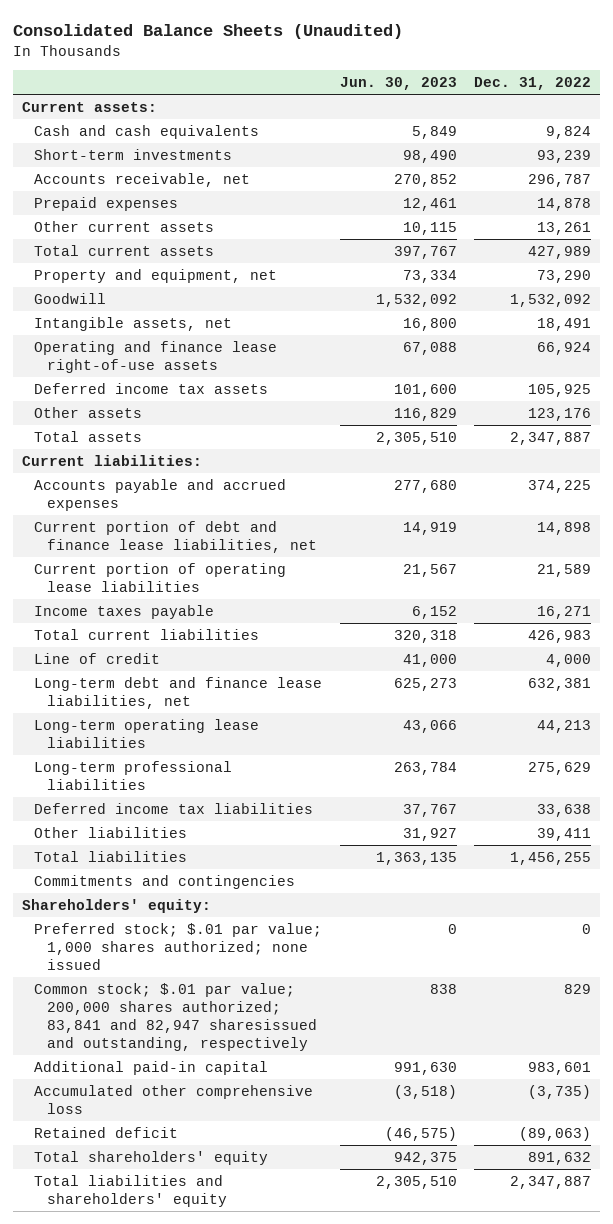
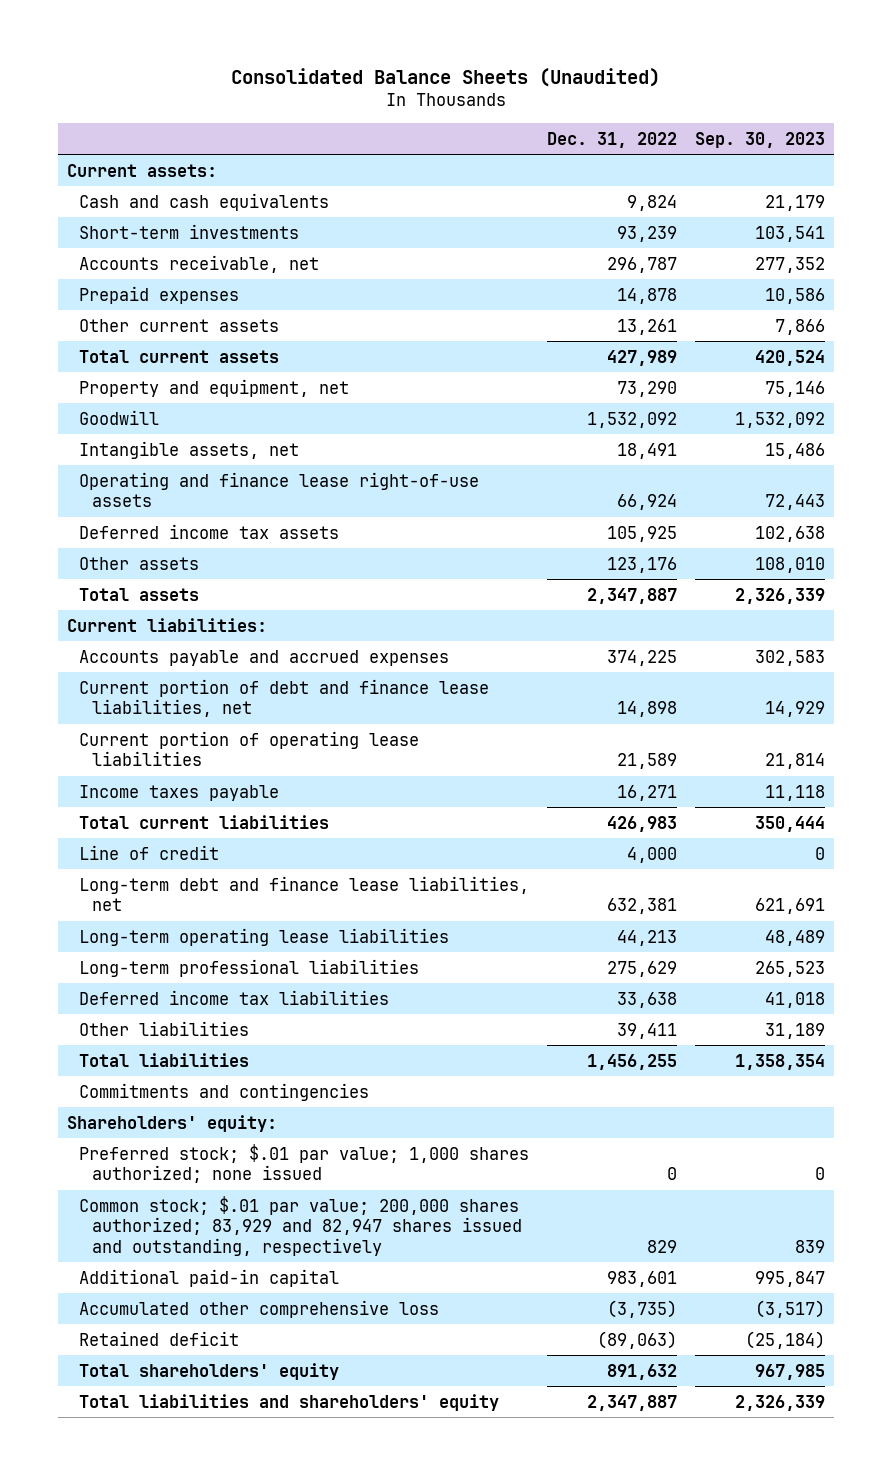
- | Jun. 30, 2023 | Dec. 31, 2022
+ | Dec. 31, 2022 | Sep. 30, 2023
- Common stock; $.01 par value; 200,000 shares authorized; 83,841 and 82,947 sharesissued and outstanding, respectively | 838 | 829
+ Common stock; $.01 par value; 200,000 shares authorized; 83,929 and 82,947 shares issued and outstanding, respectively | 829 | 839

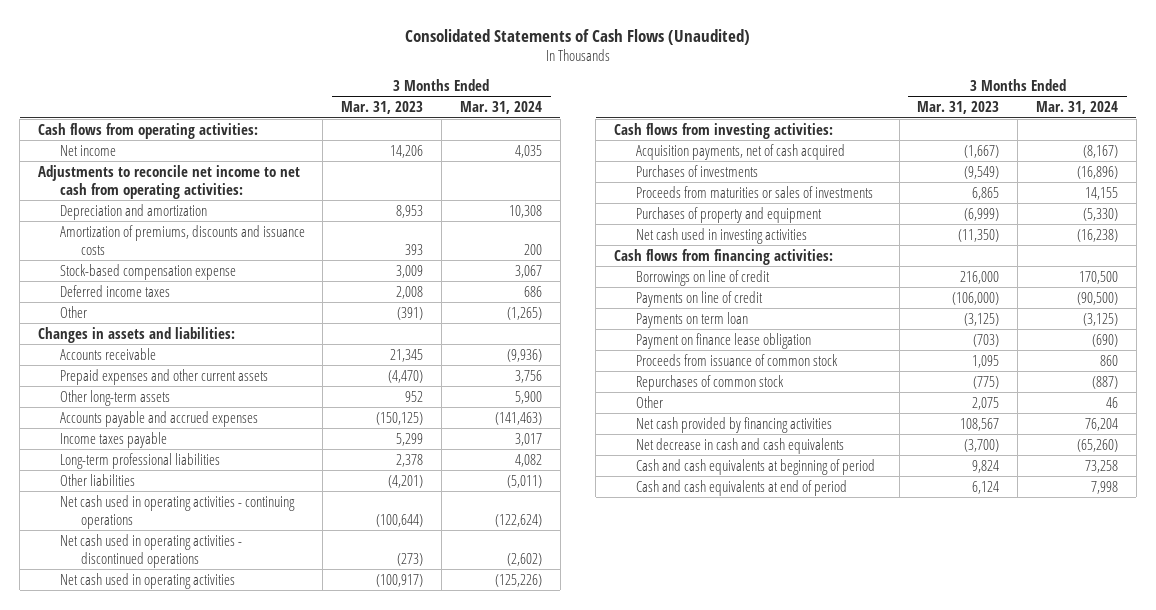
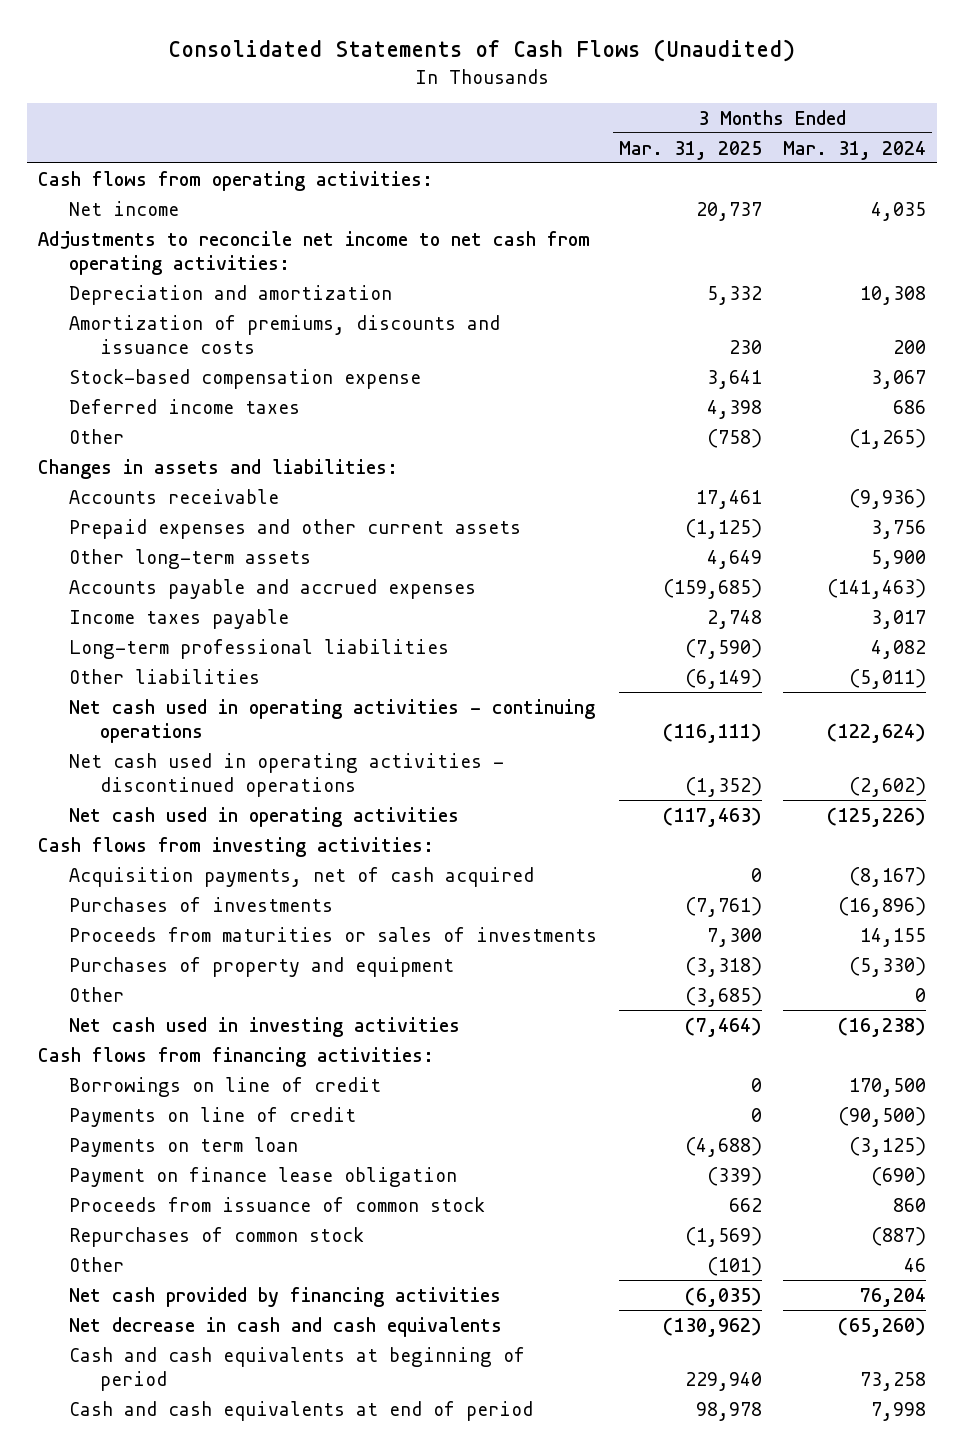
- | 3 Months Ended Mar. 31, 2023 | 3 Months Ended Mar. 31, 2024
+ | 3 Months Ended Mar. 31, 2025 | 3 Months Ended Mar. 31, 2024
+ Other | (3,685) | 0

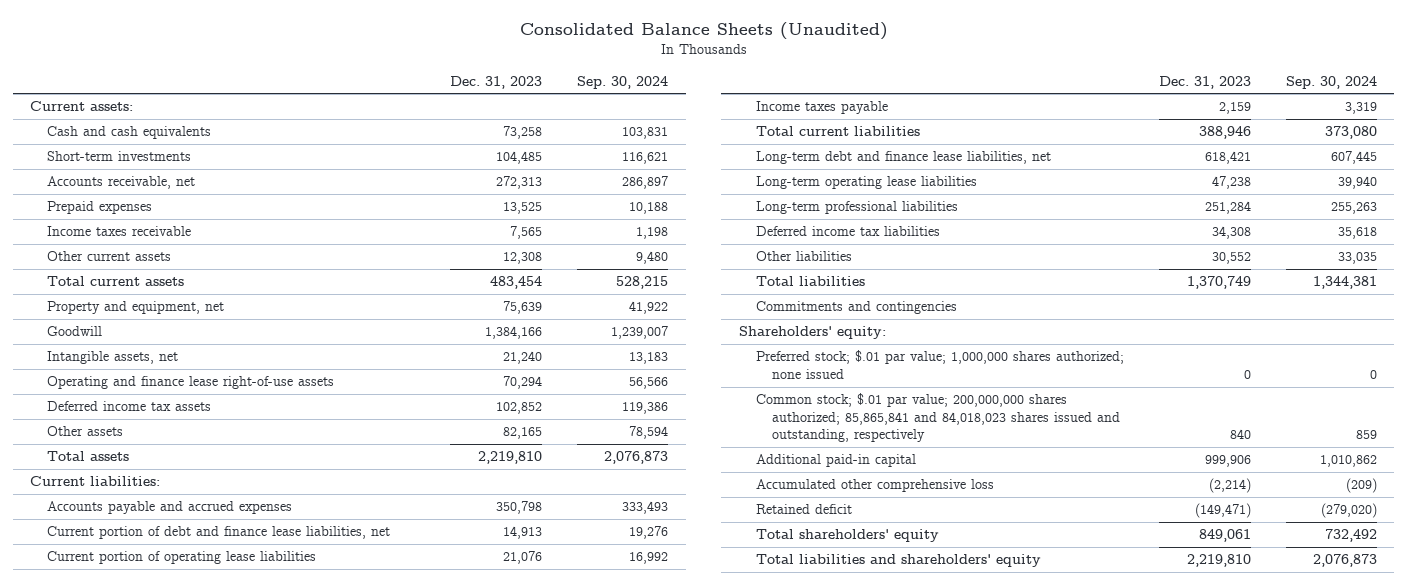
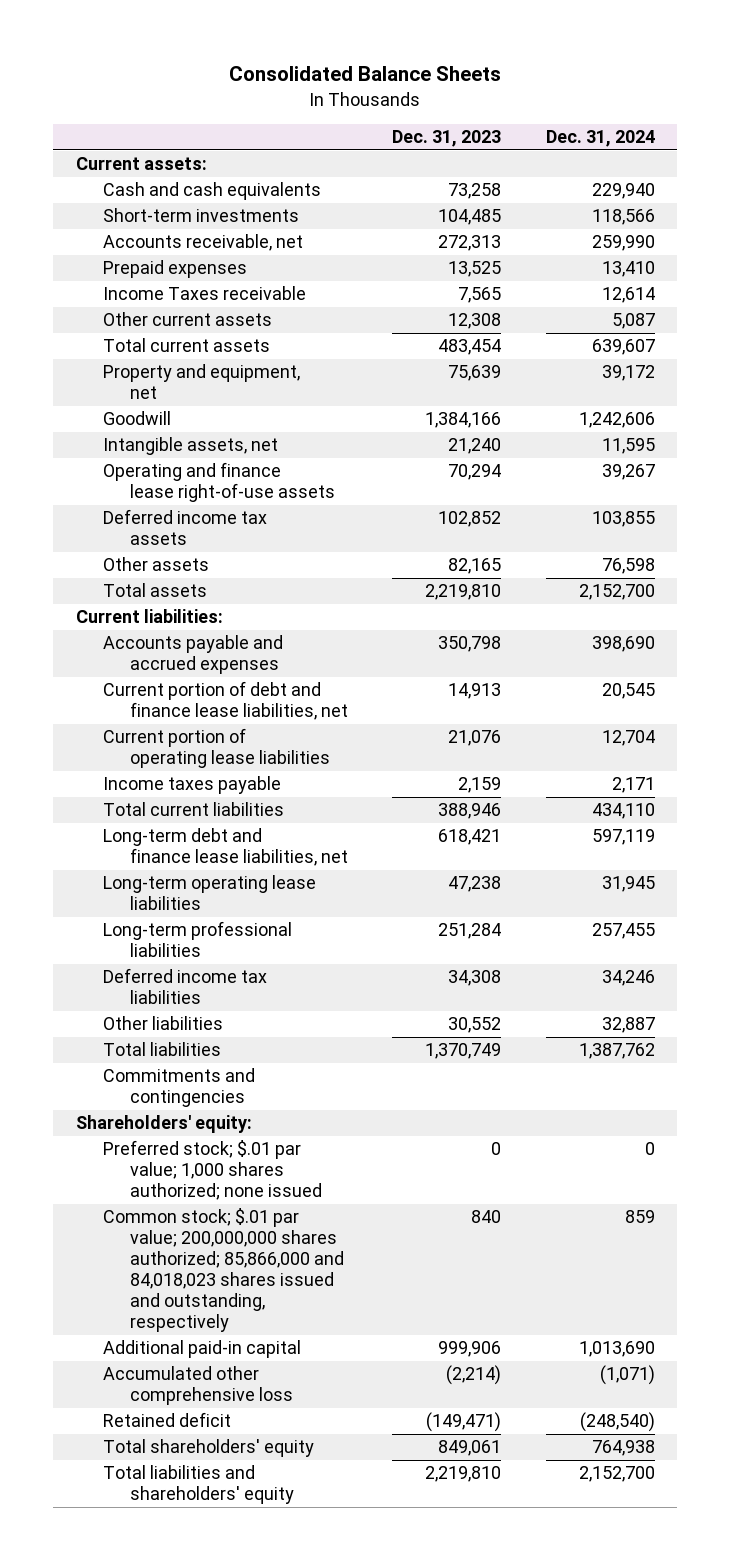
- Consolidated Balance Sheets (Unaudited)
+ Consolidated Balance Sheets
- | Dec. 31, 2023 | Sep. 30, 2024
+ | Dec. 31, 2023 | Dec. 31, 2024
- Income taxes receivable | 7,565 | 1,198
+ Income Taxes receivable | 7,565 | 12,614
- Preferred stock; $.01 par value; 1,000,000 shares authorized; none issued | 0 | 0
- Common stock; $.01 par value; 200,000,000 shares authorized; 85,865,841 and 84,018,023 shares issued and outstanding, respectively | 840 | 859
+ Preferred stock; $.01 par value; 1,000 shares authorized; none issued | 0 | 0
+ Common stock; $.01 par value; 200,000,000 shares authorized; 85,866,000 and 84,018,023 shares issued and outstanding, respectively | 840 | 859

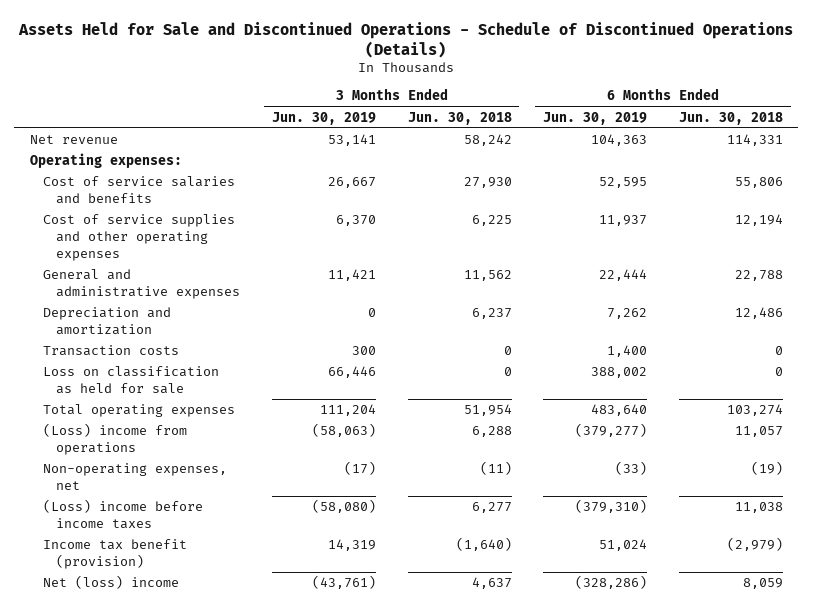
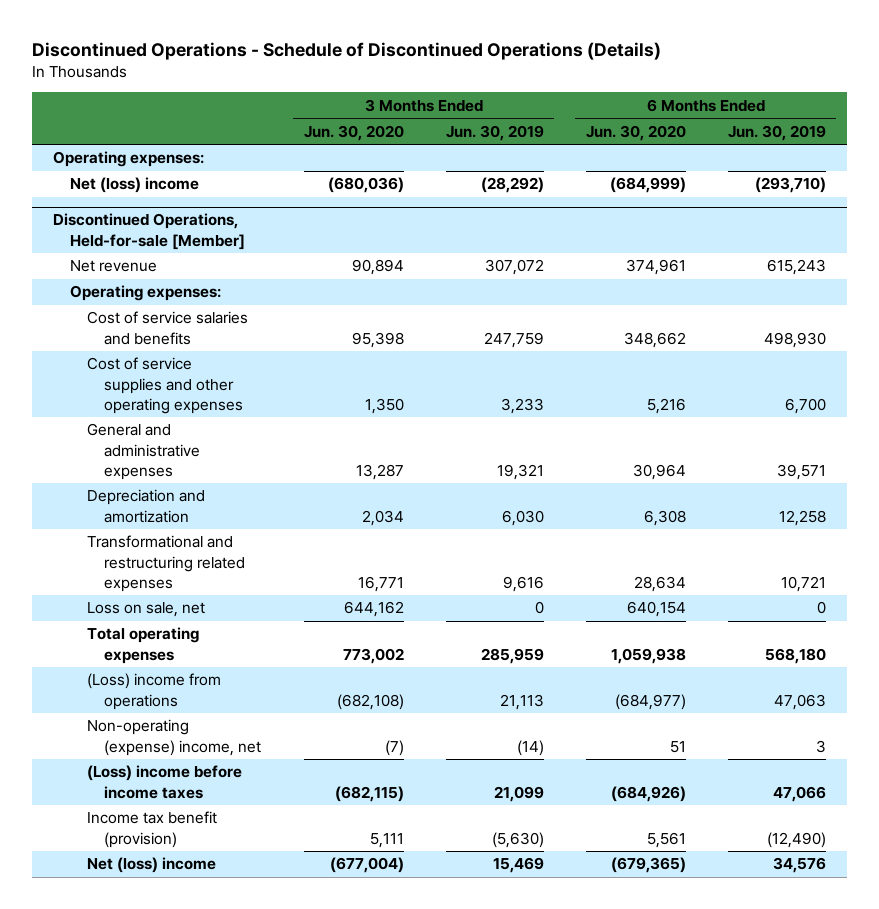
- Assets Held for Sale and Discontinued Operations - Schedule of Discontinued Operations (Details)
+ Discontinued Operations - Schedule of Discontinued Operations (Details)
- | 3 Months Ended Jun. 30, 2019 | 3 Months Ended Jun. 30, 2018 | 6 Months Ended Jun. 30, 2019 | 6 Months Ended Jun. 30, 2018
+ | 3 Months Ended Jun. 30, 2020 | 3 Months Ended Jun. 30, 2019 | 6 Months Ended Jun. 30, 2020 | 6 Months Ended Jun. 30, 2019
- Net revenue | 53,141 | 58,242 | 104,363 | 114,331
- Cost of service salaries and benefits | 26,667 | 27,930 | 52,595 | 55,806
- Cost of service supplies and other operating expenses | 6,370 | 6,225 | 11,937 | 12,194
- General and administrative expenses | 11,421 | 11,562 | 22,444 | 22,788
- Depreciation and amortization | 0 | 6,237 | 7,262 | 12,486
- Transaction costs | 300 | 0 | 1,400 | 0
- Loss on classification as held for sale | 66,446 | 0 | 388,002 | 0
- Total operating expenses | 111,204 | 51,954 | 483,640 | 103,274
- (Loss) income from operations | (58,063) | 6,288 | (379,277) | 11,057
- Non-operating expenses, net | (17) | (11) | (33) | (19)
- (Loss) income before income taxes | (58,080) | 6,277 | (379,310) | 11,038
- Income tax benefit (provision) | 14,319 | (1,640) | 51,024 | (2,979)
- Net (loss) income | (43,761) | 4,637 | (328,286) | 8,059
+ Net (loss) income | (680,036) | (28,292) | (684,999) | (293,710)
+ Discontinued Operations, Held-for-sale [Member]
+ Net revenue | 90,894 | 307,072 | 374,961 | 615,243
+ Operating expenses:
+ Cost of service salaries and benefits | 95,398 | 247,759 | 348,662 | 498,930
+ Cost of service supplies and other operating expenses | 1,350 | 3,233 | 5,216 | 6,700
+ General and administrative expenses | 13,287 | 19,321 | 30,964 | 39,571
+ Depreciation and amortization | 2,034 | 6,030 | 6,308 | 12,258
+ Transformational and restructuring related expenses | 16,771 | 9,616 | 28,634 | 10,721
+ Loss on sale, net | 644,162 | 0 | 640,154 | 0
+ Total operating expenses | 773,002 | 285,959 | 1,059,938 | 568,180
+ (Loss) income from operations | (682,108) | 21,113 | (684,977) | 47,063
+ Non-operating (expense) income, net | (7) | (14) | 51 | 3
+ (Loss) income before income taxes | (682,115) | 21,099 | (684,926) | 47,066
+ Income tax benefit (provision) | 5,111 | (5,630) | 5,561 | (12,490)
+ Net (loss) income | (677,004) | 15,469 | (679,365) | 34,576

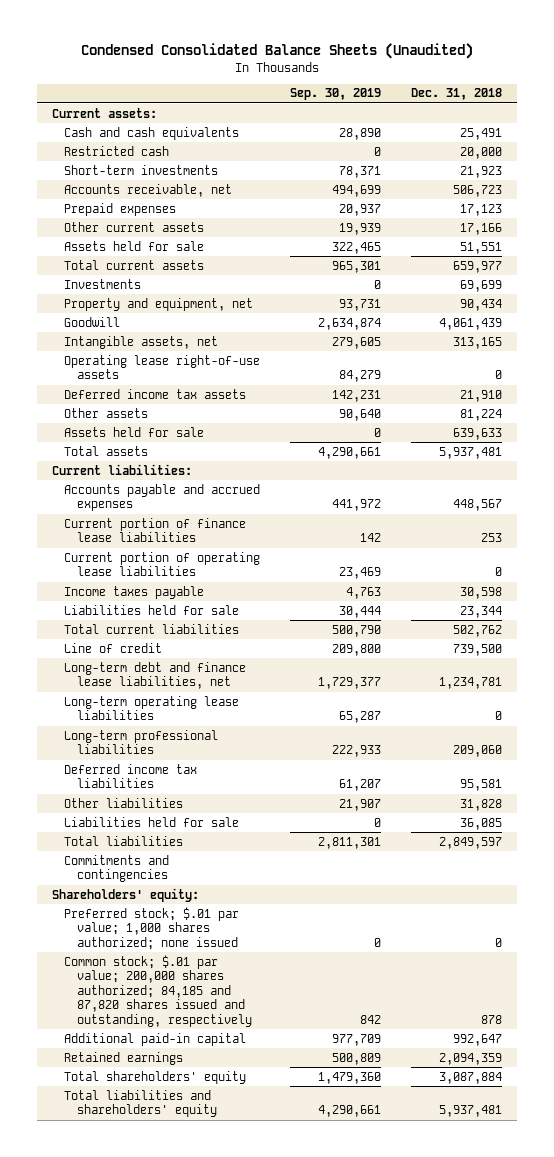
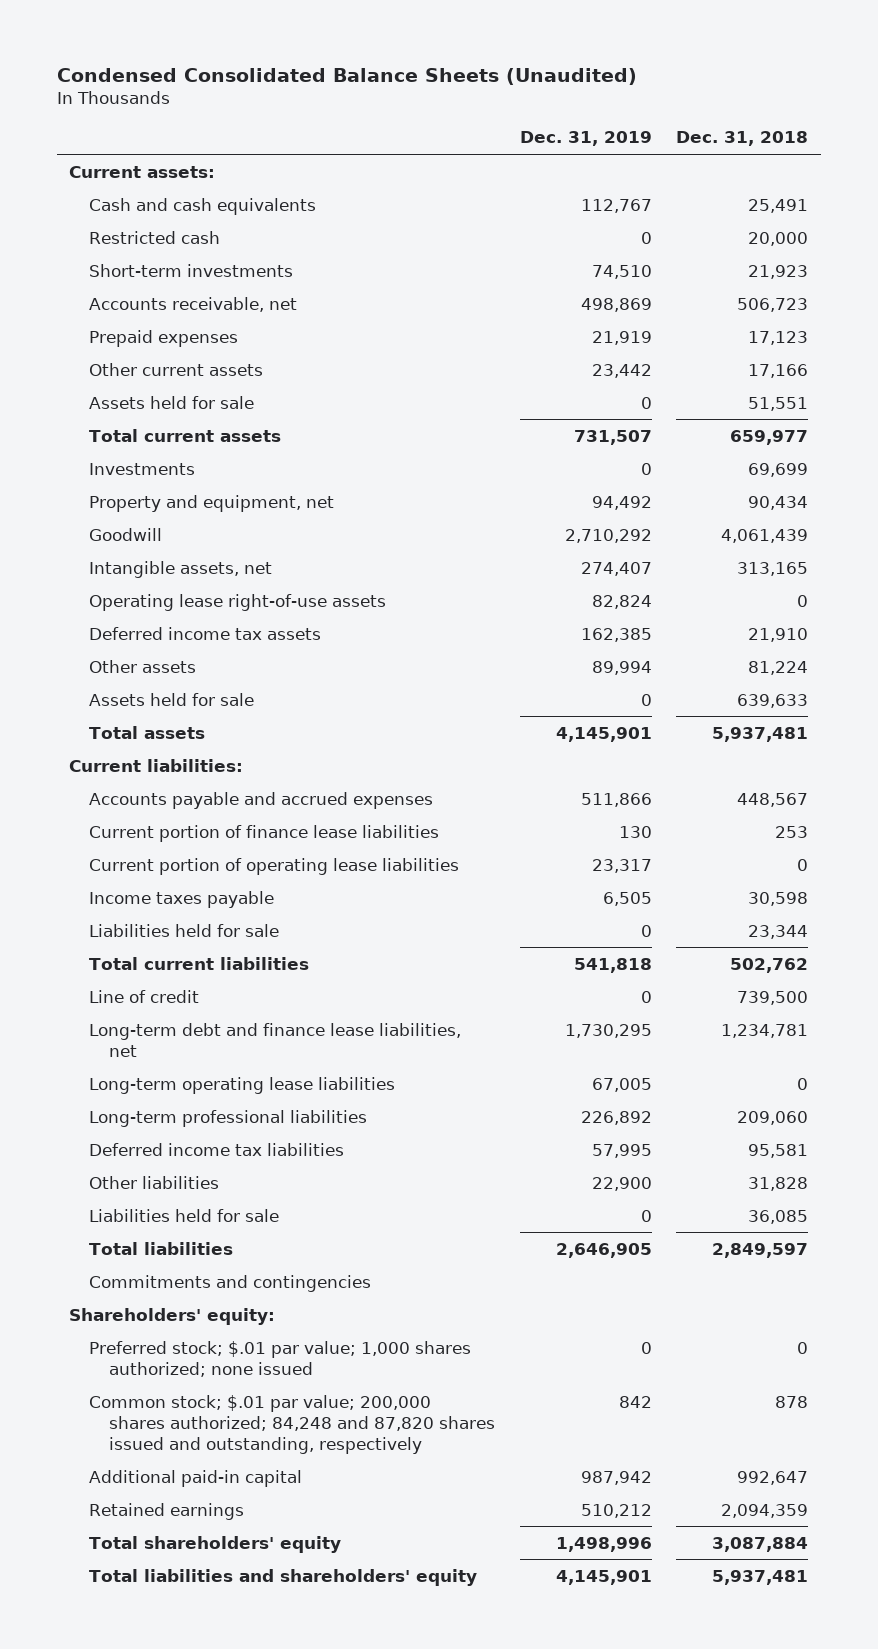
- | Sep. 30, 2019 | Dec. 31, 2018
+ | Dec. 31, 2019 | Dec. 31, 2018
- Common stock; $.01 par value; 200,000 shares authorized; 84,185 and 87,820 shares issued and outstanding, respectively | 842 | 878
+ Common stock; $.01 par value; 200,000 shares authorized; 84,248 and 87,820 shares issued and outstanding, respectively | 842 | 878

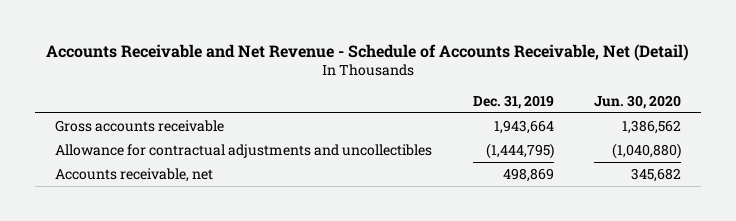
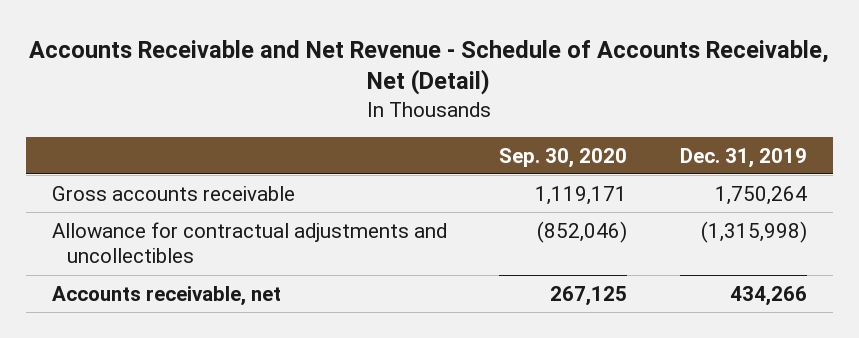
- | Dec. 31, 2019 | Jun. 30, 2020
+ | Sep. 30, 2020 | Dec. 31, 2019
- Gross accounts receivable | 1,943,664 | 1,386,562
- Allowance for contractual adjustments and uncollectibles | (1,444,795) | (1,040,880)
- Accounts receivable, net | 498,869 | 345,682
+ Gross accounts receivable | 1,119,171 | 1,750,264
+ Allowance for contractual adjustments and uncollectibles | (852,046) | (1,315,998)
+ Accounts receivable, net | 267,125 | 434,266

